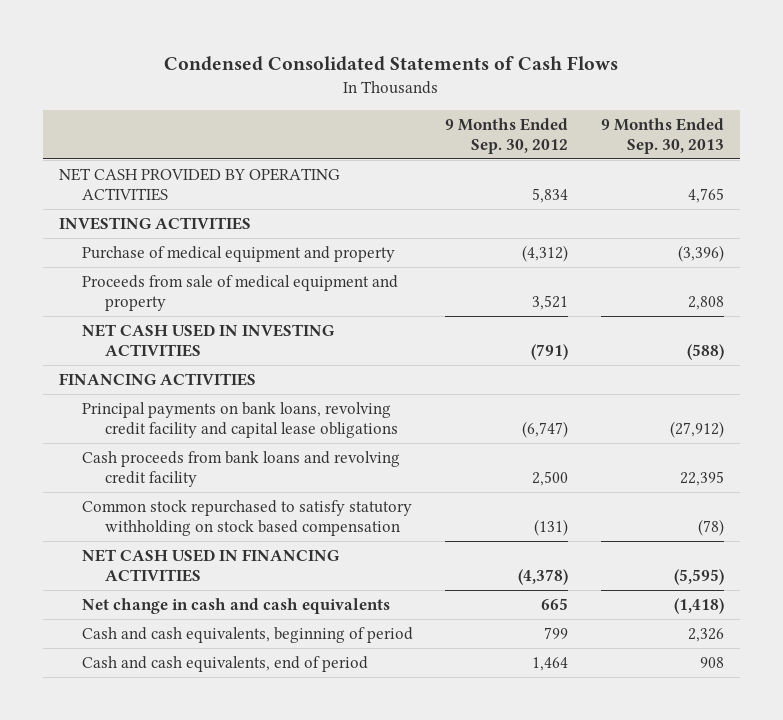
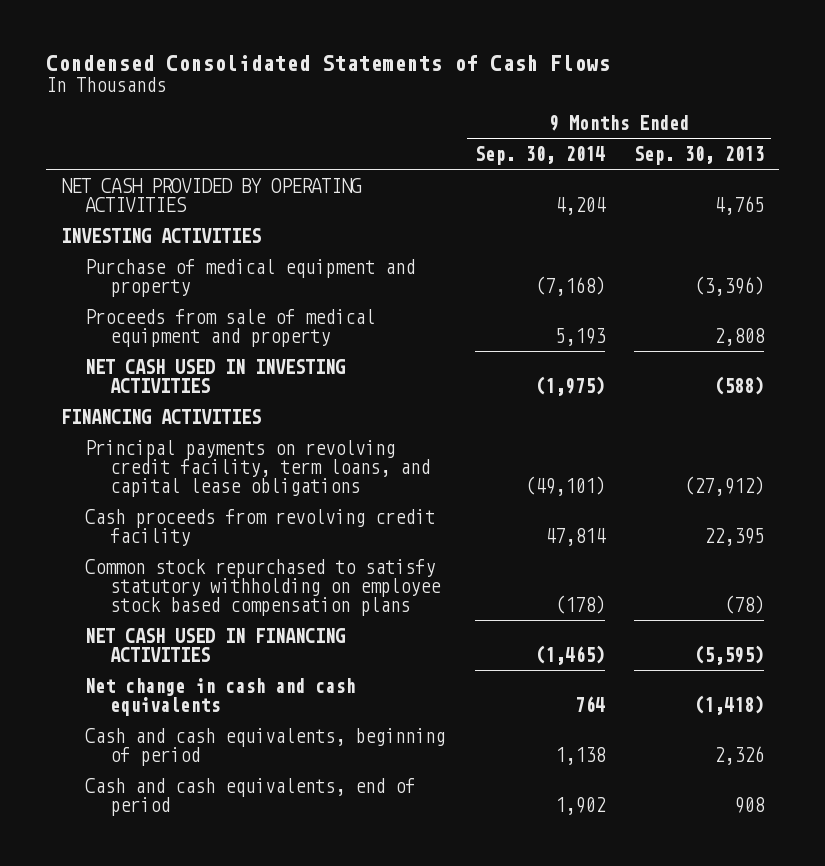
- | 9 Months Ended Sep. 30, 2012 | 9 Months Ended Sep. 30, 2013
+ | 9 Months Ended Sep. 30, 2014 | 9 Months Ended Sep. 30, 2013
- Principal payments on bank loans, revolving credit facility and capital lease obligations | (6,747) | (27,912)
- Cash proceeds from bank loans and revolving credit facility | 2,500 | 22,395
- Common stock repurchased to satisfy statutory withholding on stock based compensation | (131) | (78)
+ Principal payments on revolving credit facility, term loans, and capital lease obligations | (49,101) | (27,912)
+ Cash proceeds from revolving credit facility | 47,814 | 22,395
+ Common stock repurchased to satisfy statutory withholding on employee stock based compensation plans | (178) | (78)

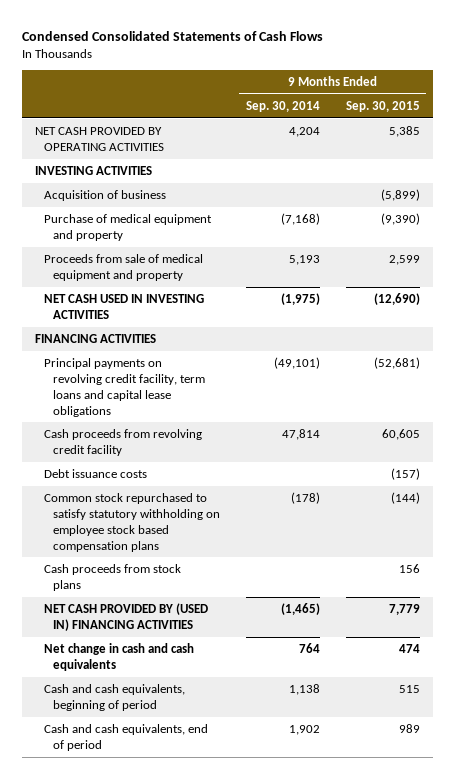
- | 9 Months Ended Sep. 30, 2014 | 9 Months Ended Sep. 30, 2013
+ | 9 Months Ended Sep. 30, 2014 | 9 Months Ended Sep. 30, 2015
+ Acquisition of business | | (5,899)
- Principal payments on revolving credit facility, term loans, and capital lease obligations | (49,101) | (27,912)
+ Principal payments on revolving credit facility, term loans and capital lease obligations | (49,101) | (52,681)
+ Debt issuance costs | | (157)
- NET CASH USED IN FINANCING ACTIVITIES | (1,465) | (5,595)
+ Cash proceeds from stock plans | | 156
+ NET CASH PROVIDED BY (USED IN) FINANCING ACTIVITIES | (1,465) | 7,779

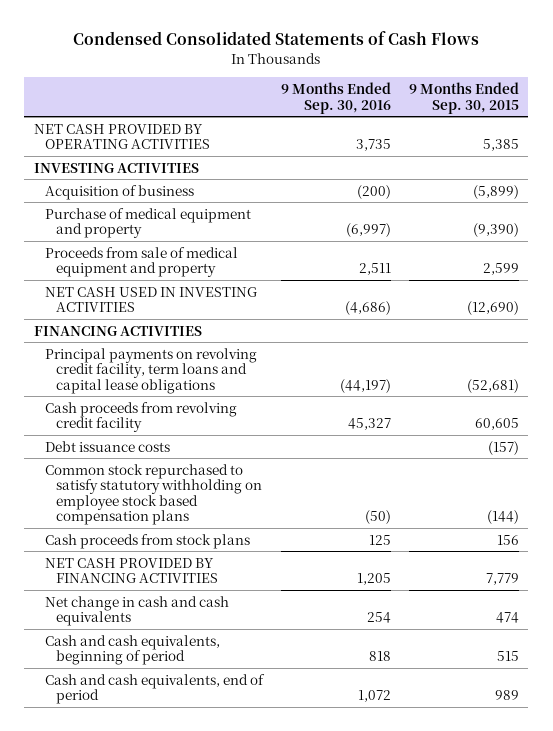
- | 9 Months Ended Sep. 30, 2014 | 9 Months Ended Sep. 30, 2015
+ | 9 Months Ended Sep. 30, 2016 | 9 Months Ended Sep. 30, 2015
- NET CASH PROVIDED BY (USED IN) FINANCING ACTIVITIES | (1,465) | 7,779
+ NET CASH PROVIDED BY FINANCING ACTIVITIES | 1,205 | 7,779

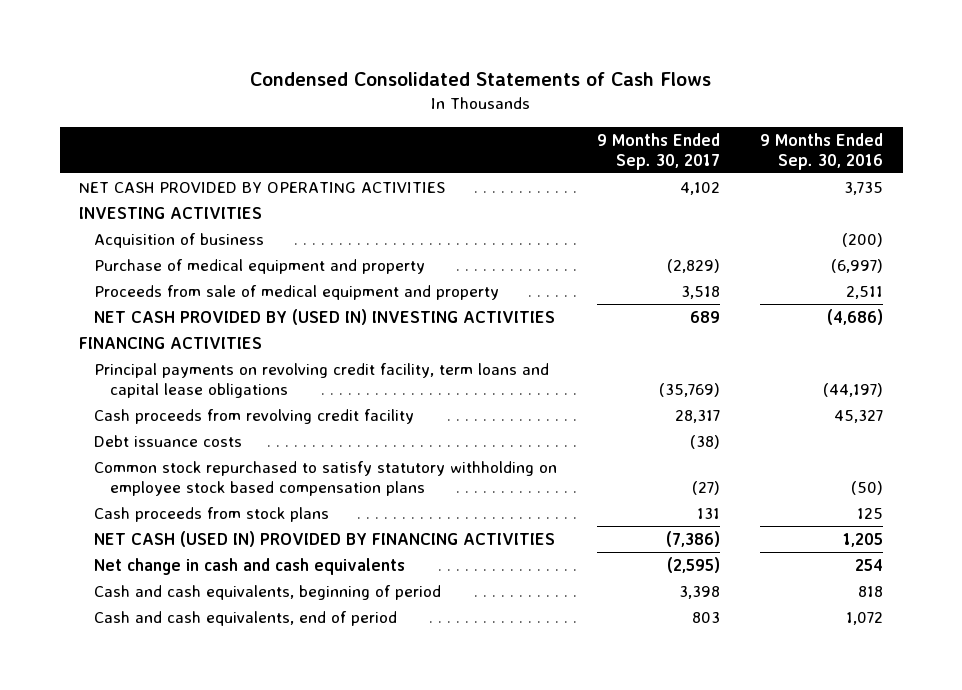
- | 9 Months Ended Sep. 30, 2016 | 9 Months Ended Sep. 30, 2015
+ | 9 Months Ended Sep. 30, 2017 | 9 Months Ended Sep. 30, 2016
- NET CASH USED IN INVESTING ACTIVITIES | (4,686) | (12,690)
+ NET CASH PROVIDED BY (USED IN) INVESTING ACTIVITIES | 689 | (4,686)
- NET CASH PROVIDED BY FINANCING ACTIVITIES | 1,205 | 7,779
+ NET CASH (USED IN) PROVIDED BY FINANCING ACTIVITIES | (7,386) | 1,205

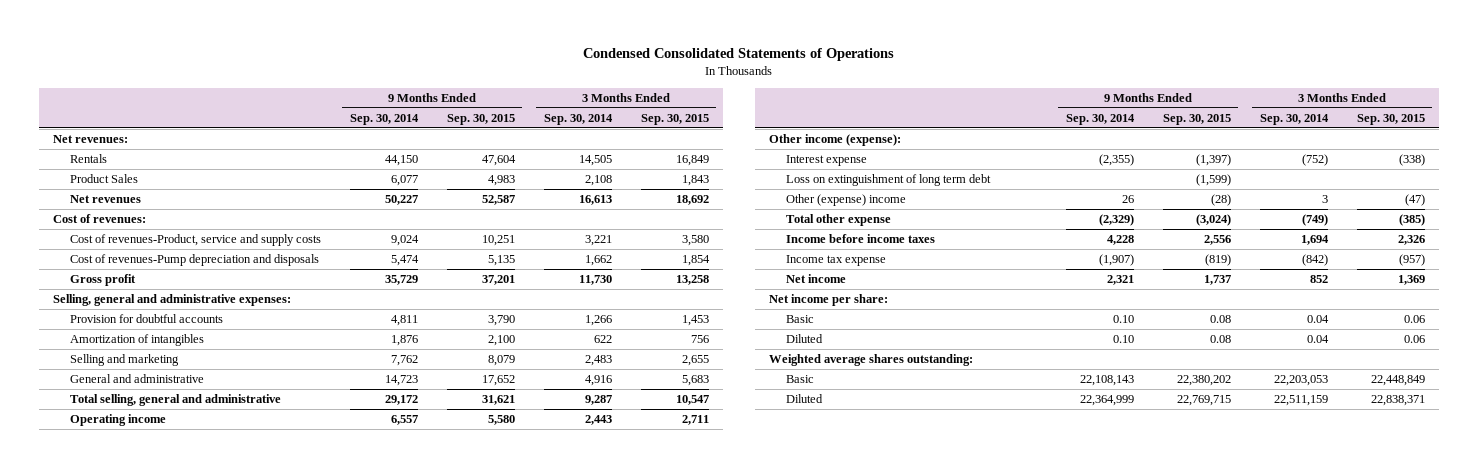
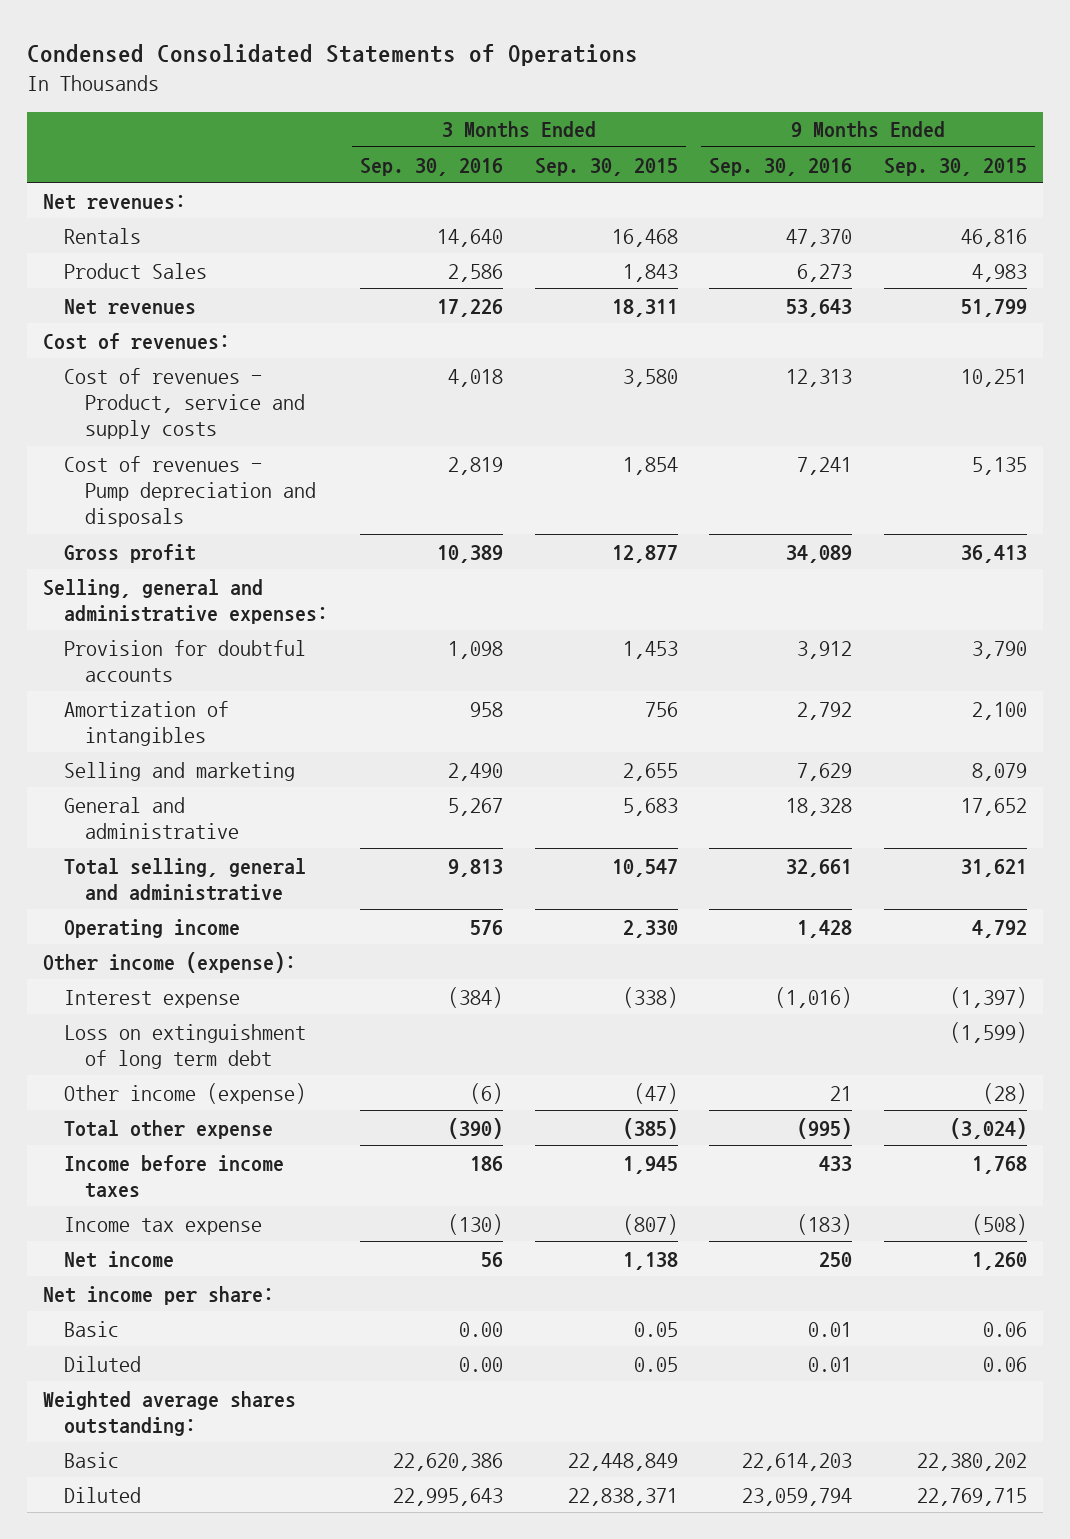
- | 9 Months Ended Sep. 30, 2014 | 9 Months Ended Sep. 30, 2015 | 3 Months Ended Sep. 30, 2014 | 3 Months Ended Sep. 30, 2015
+ | 3 Months Ended Sep. 30, 2016 | 3 Months Ended Sep. 30, 2015 | 9 Months Ended Sep. 30, 2016 | 9 Months Ended Sep. 30, 2015
- Rentals | 44,150 | 47,604 | 14,505 | 16,849
+ Rentals | 14,640 | 16,468 | 47,370 | 46,816
- Net revenues | 50,227 | 52,587 | 16,613 | 18,692
+ Net revenues | 17,226 | 18,311 | 53,643 | 51,799
- Cost of revenues-Product, service and supply costs | 9,024 | 10,251 | 3,221 | 3,580
- Cost of revenues-Pump depreciation and disposals | 5,474 | 5,135 | 1,662 | 1,854
- Gross profit | 35,729 | 37,201 | 11,730 | 13,258
+ Cost of revenues - Product, service and supply costs | 4,018 | 3,580 | 12,313 | 10,251
+ Cost of revenues - Pump depreciation and disposals | 2,819 | 1,854 | 7,241 | 5,135
+ Gross profit | 10,389 | 12,877 | 34,089 | 36,413
- Operating income | 6,557 | 5,580 | 2,443 | 2,711
+ Operating income | 576 | 2,330 | 1,428 | 4,792
- Other (expense) income | 26 | (28) | 3 | (47)
+ Other income (expense) | (6) | (47) | 21 | (28)
- Income before income taxes | 4,228 | 2,556 | 1,694 | 2,326
- Income tax expense | (1,907) | (819) | (842) | (957)
- Net income | 2,321 | 1,737 | 852 | 1,369
+ Income before income taxes | 186 | 1,945 | 433 | 1,768
+ Income tax expense | (130) | (807) | (183) | (508)
+ Net income | 56 | 1,138 | 250 | 1,260
- Basic | 0.10 | 0.08 | 0.04 | 0.06
- Diluted | 0.10 | 0.08 | 0.04 | 0.06
+ Basic | 0.00 | 0.05 | 0.01 | 0.06
+ Diluted | 0.00 | 0.05 | 0.01 | 0.06

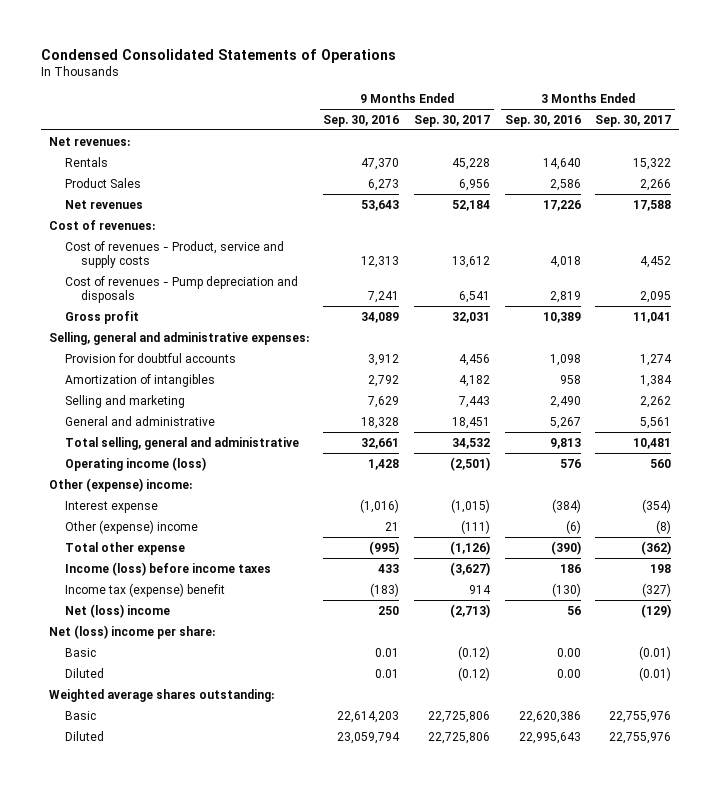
- | 3 Months Ended Sep. 30, 2016 | 3 Months Ended Sep. 30, 2015 | 9 Months Ended Sep. 30, 2016 | 9 Months Ended Sep. 30, 2015
+ | 9 Months Ended Sep. 30, 2016 | 9 Months Ended Sep. 30, 2017 | 3 Months Ended Sep. 30, 2016 | 3 Months Ended Sep. 30, 2017
- Operating income | 576 | 2,330 | 1,428 | 4,792
- Other income (expense):
+ Operating income (loss) | 1,428 | (2,501) | 576 | 560
+ Other (expense) income:
- Loss on extinguishment of long term debt | | | | (1,599)
- Other income (expense) | (6) | (47) | 21 | (28)
+ Other (expense) income | 21 | (111) | (6) | (8)
- Income before income taxes | 186 | 1,945 | 433 | 1,768
- Income tax expense | (130) | (807) | (183) | (508)
- Net income | 56 | 1,138 | 250 | 1,260
- Net income per share:
+ Income (loss) before income taxes | 433 | (3,627) | 186 | 198
+ Income tax (expense) benefit | (183) | 914 | (130) | (327)
+ Net (loss) income | 250 | (2,713) | 56 | (129)
+ Net (loss) income per share:

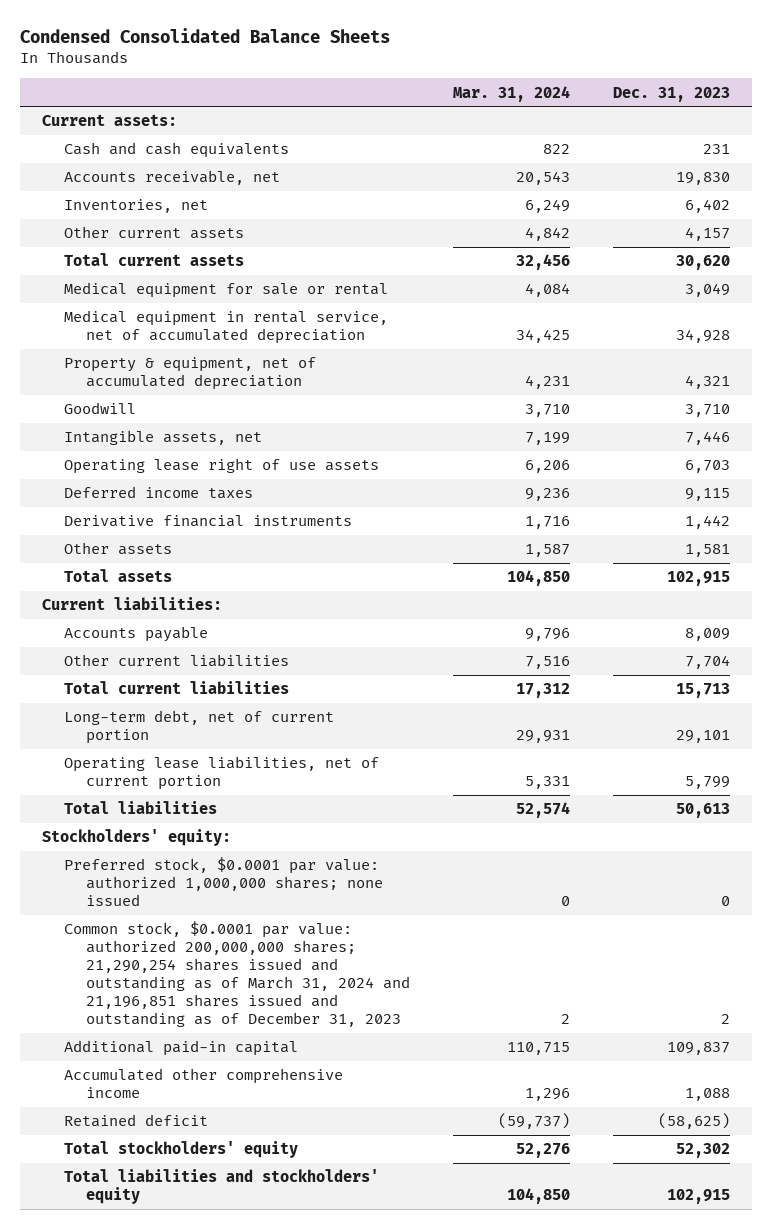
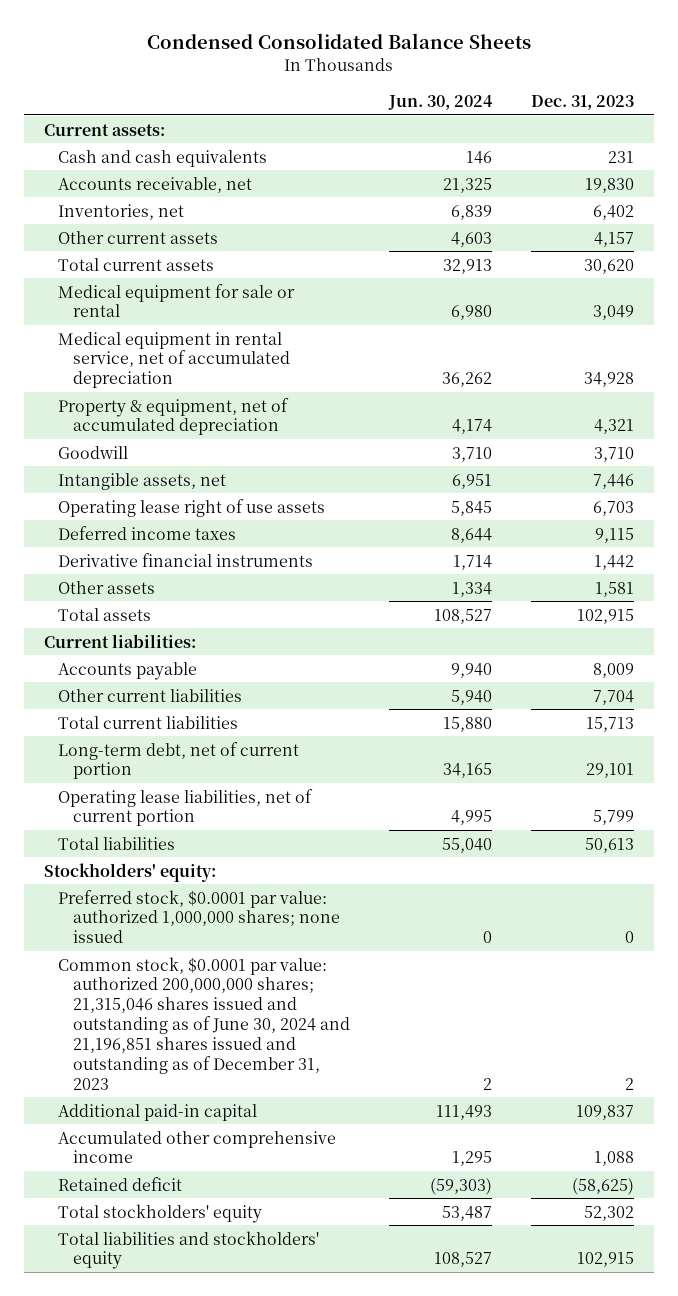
- | Mar. 31, 2024 | Dec. 31, 2023
+ | Jun. 30, 2024 | Dec. 31, 2023
- Common stock, $0.0001 par value: authorized 200,000,000 shares; 21,290,254 shares issued and outstanding as of March 31, 2024 and 21,196,851 shares issued and outstanding as of December 31, 2023 | 2 | 2
+ Common stock, $0.0001 par value: authorized 200,000,000 shares; 21,315,046 shares issued and outstanding as of June 30, 2024 and 21,196,851 shares issued and outstanding as of December 31, 2023 | 2 | 2

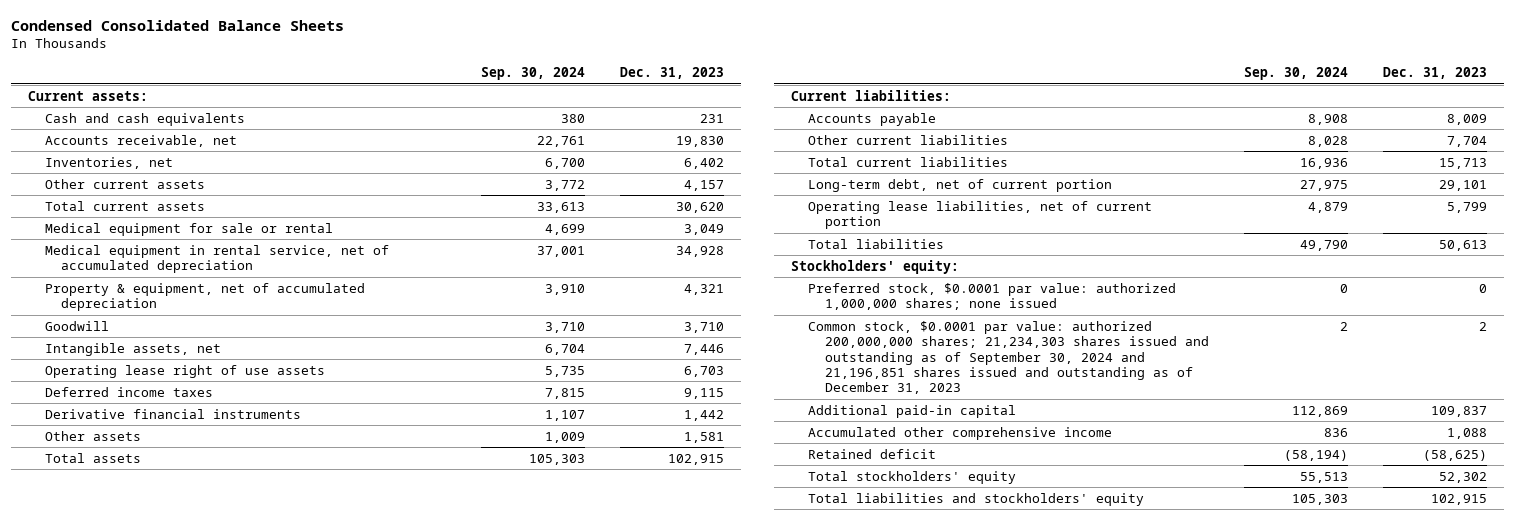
- | Jun. 30, 2024 | Dec. 31, 2023
+ | Sep. 30, 2024 | Dec. 31, 2023
- Common stock, $0.0001 par value: authorized 200,000,000 shares; 21,315,046 shares issued and outstanding as of June 30, 2024 and 21,196,851 shares issued and outstanding as of December 31, 2023 | 2 | 2
+ Common stock, $0.0001 par value: authorized 200,000,000 shares; 21,234,303 shares issued and outstanding as of September 30, 2024 and 21,196,851 shares issued and outstanding as of December 31, 2023 | 2 | 2

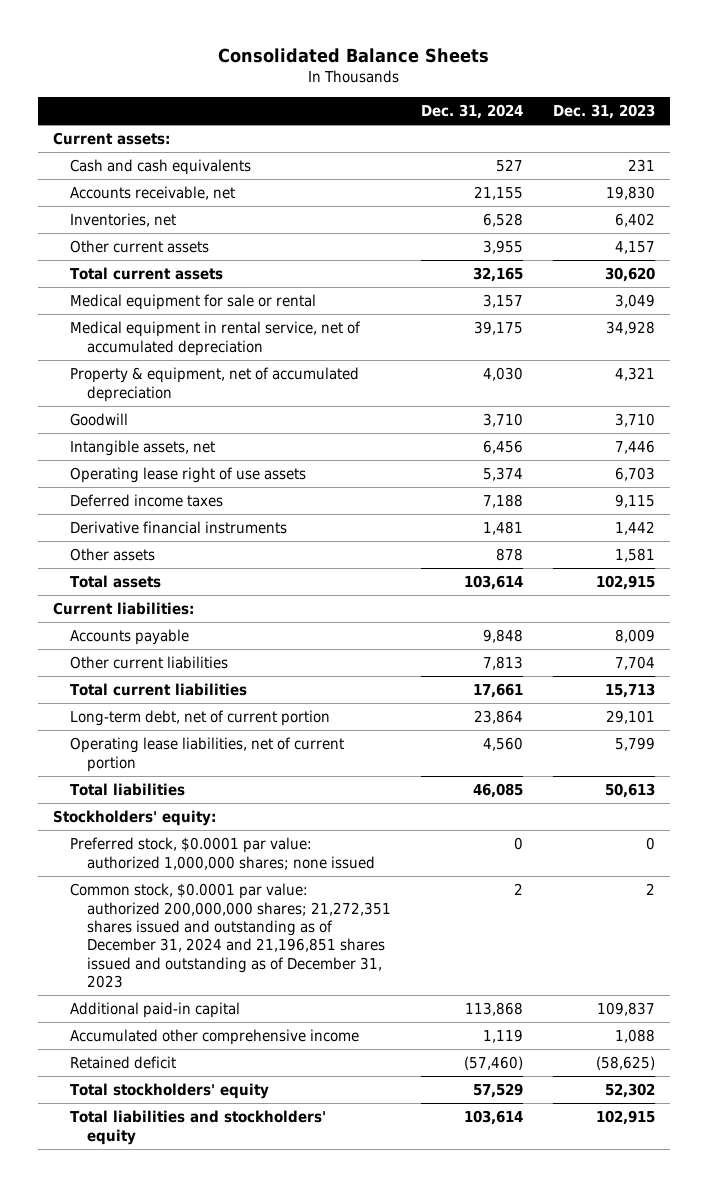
- Condensed Consolidated Balance Sheets
+ Consolidated Balance Sheets
- | Sep. 30, 2024 | Dec. 31, 2023
+ | Dec. 31, 2024 | Dec. 31, 2023
- Common stock, $0.0001 par value: authorized 200,000,000 shares; 21,234,303 shares issued and outstanding as of September 30, 2024 and 21,196,851 shares issued and outstanding as of December 31, 2023 | 2 | 2
+ Common stock, $0.0001 par value: authorized 200,000,000 shares; 21,272,351 shares issued and outstanding as of December 31, 2024 and 21,196,851 shares issued and outstanding as of December 31, 2023 | 2 | 2

